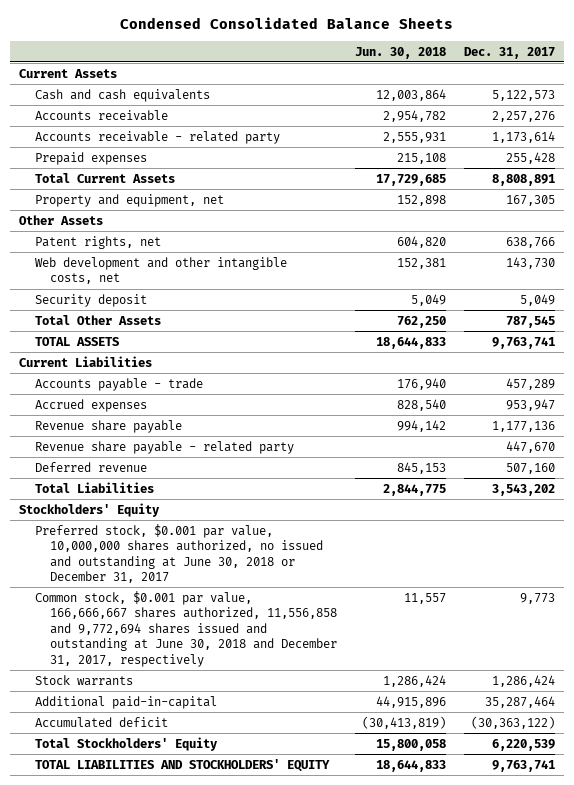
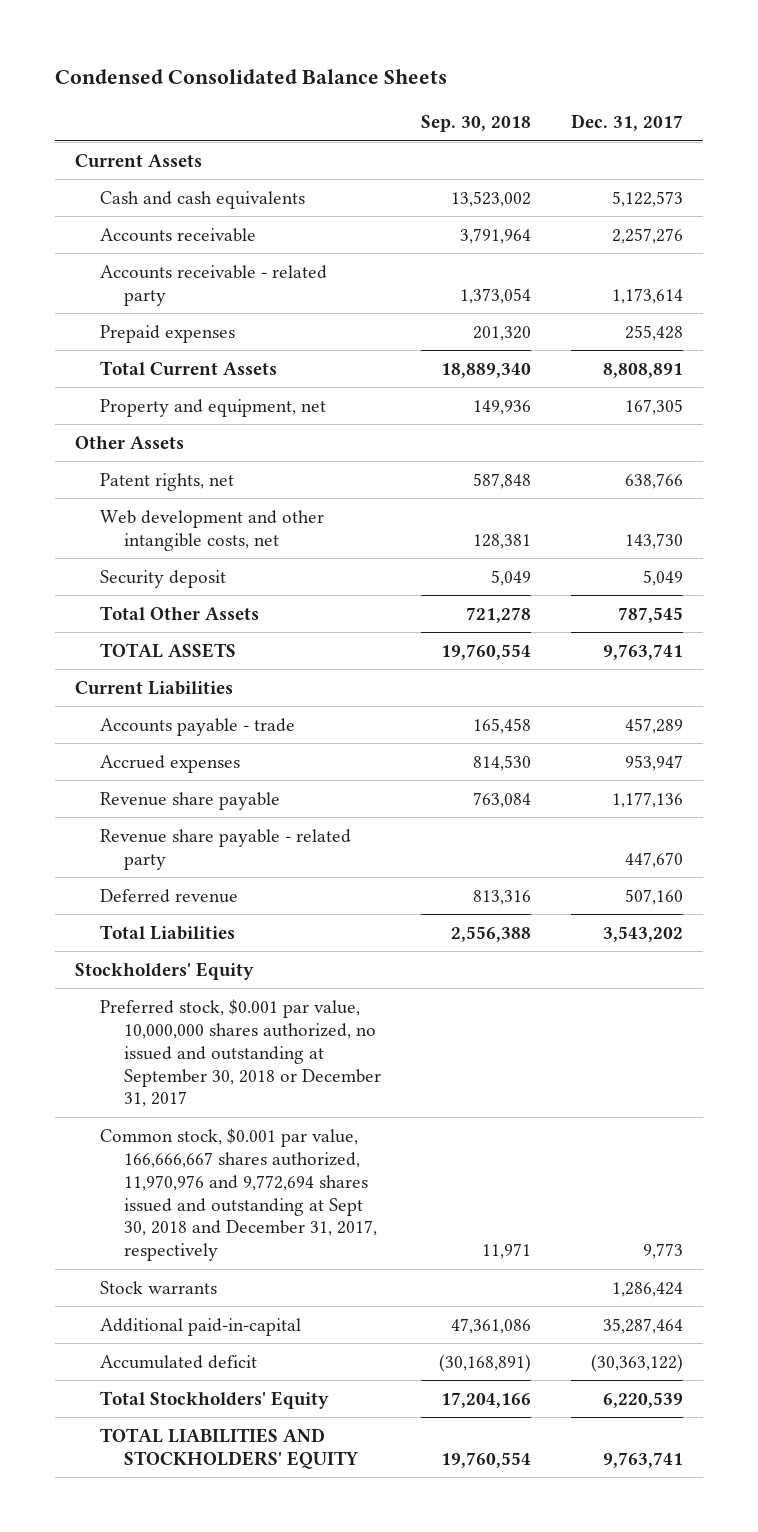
- | Jun. 30, 2018 | Dec. 31, 2017
+ | Sep. 30, 2018 | Dec. 31, 2017
- Preferred stock, $0.001 par value, 10,000,000 shares authorized, no issued and outstanding at June 30, 2018 or December 31, 2017
- Common stock, $0.001 par value, 166,666,667 shares authorized, 11,556,858 and 9,772,694 shares issued and outstanding at June 30, 2018 and December 31, 2017, respectively | 11,557 | 9,773
+ Preferred stock, $0.001 par value, 10,000,000 shares authorized, no issued and outstanding at September 30, 2018 or December 31, 2017
+ Common stock, $0.001 par value, 166,666,667 shares authorized, 11,970,976 and 9,772,694 shares issued and outstanding at Sept 30, 2018 and December 31, 2017, respectively | 11,971 | 9,773

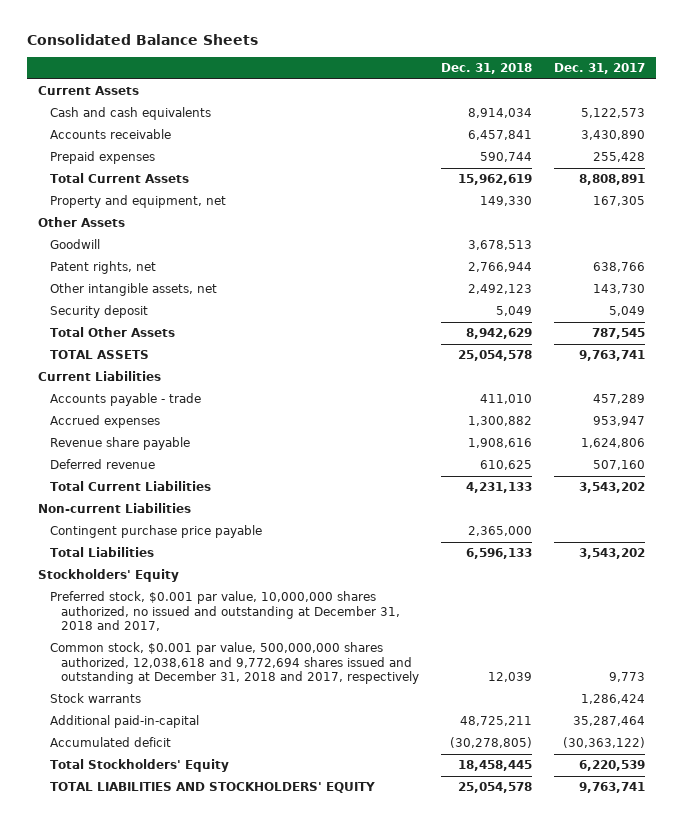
- Condensed Consolidated Balance Sheets
+ Consolidated Balance Sheets
- | Sep. 30, 2018 | Dec. 31, 2017
+ | Dec. 31, 2018 | Dec. 31, 2017
- Accounts receivable | 3,791,964 | 2,257,276
- Accounts receivable - related party | 1,373,054 | 1,173,614
+ Accounts receivable | 6,457,841 | 3,430,890
+ Goodwill | 3,678,513 |
- Web development and other intangible costs, net | 128,381 | 143,730
+ Other intangible assets, net | 2,492,123 | 143,730
- Revenue share payable | 763,084 | 1,177,136
- Revenue share payable - related party | | 447,670
+ Revenue share payable | 1,908,616 | 1,624,806
+ Total Current Liabilities | 4,231,133 | 3,543,202
+ Non-current Liabilities
+ Contingent purchase price payable | 2,365,000 |
- Preferred stock, $0.001 par value, 10,000,000 shares authorized, no issued and outstanding at September 30, 2018 or December 31, 2017
- Common stock, $0.001 par value, 166,666,667 shares authorized, 11,970,976 and 9,772,694 shares issued and outstanding at Sept 30, 2018 and December 31, 2017, respectively | 11,971 | 9,773
+ Preferred stock, $0.001 par value, 10,000,000 shares authorized, no issued and outstanding at December 31, 2018 and 2017,
+ Common stock, $0.001 par value, 500,000,000 shares authorized, 12,038,618 and 9,772,694 shares issued and outstanding at December 31, 2018 and 2017, respectively | 12,039 | 9,773

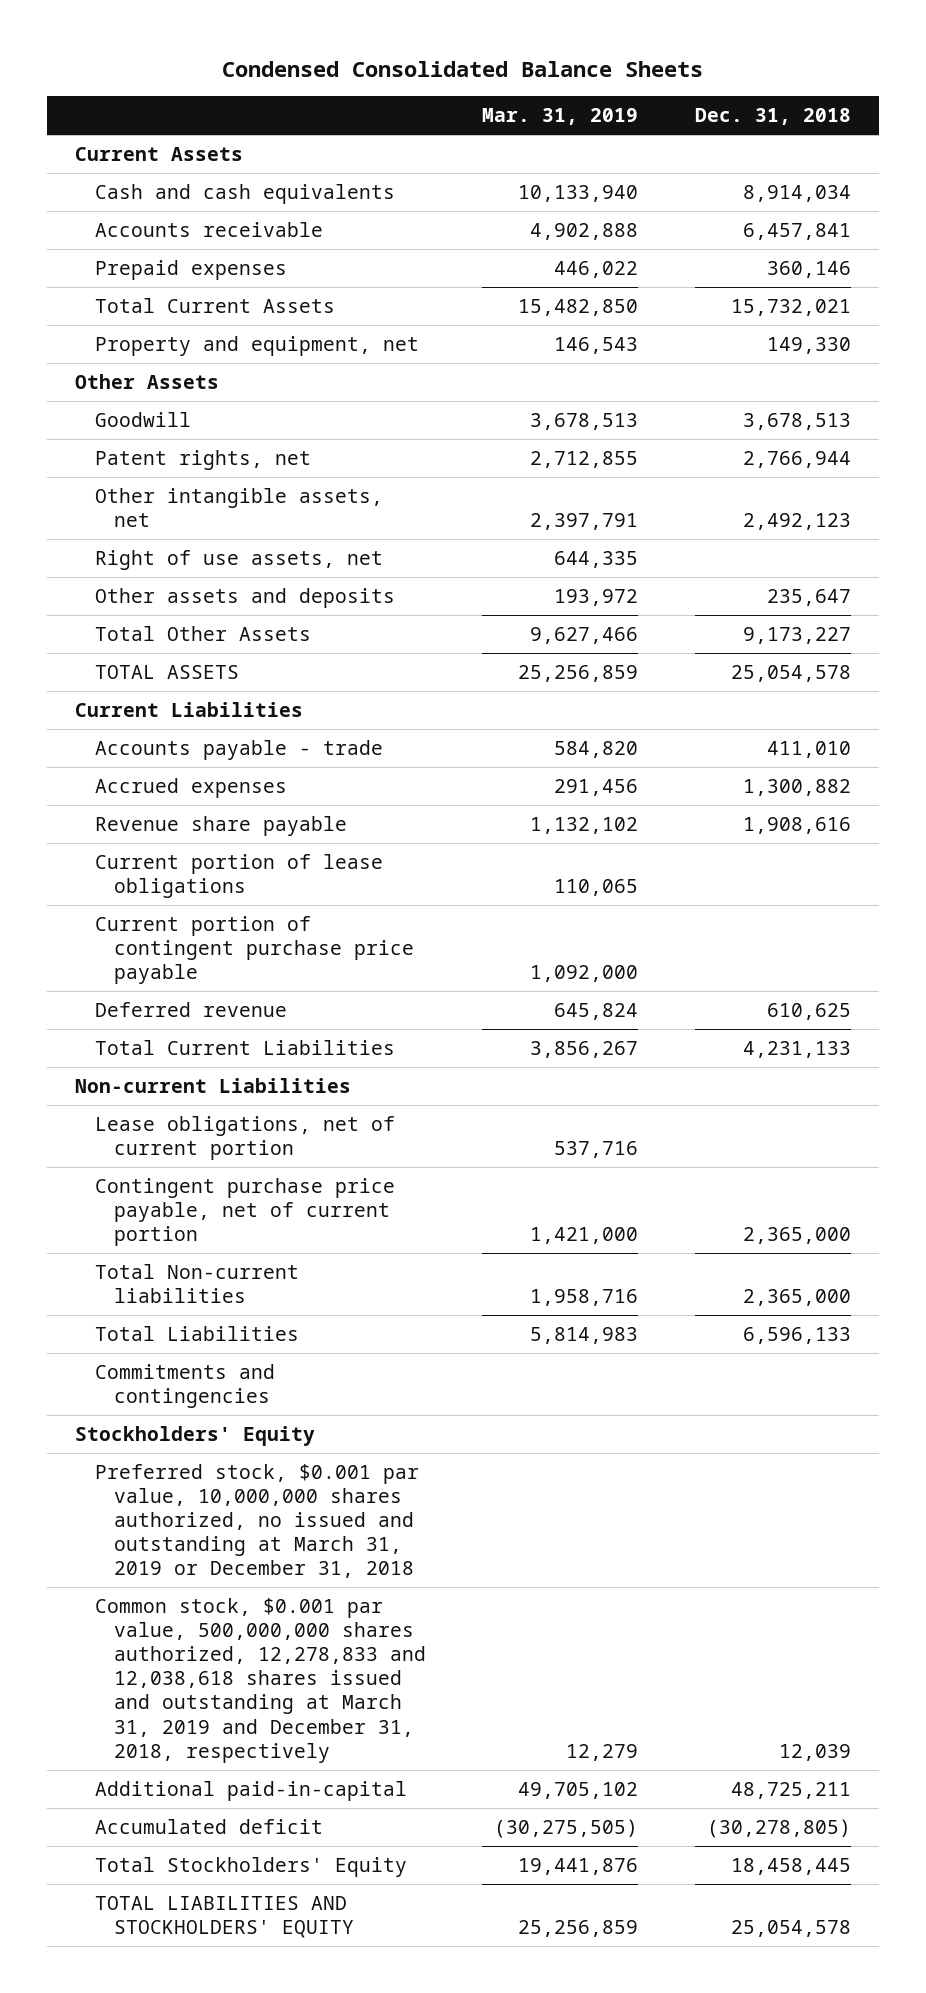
- Consolidated Balance Sheets
+ Condensed Consolidated Balance Sheets
- | Dec. 31, 2018 | Dec. 31, 2017
+ | Mar. 31, 2019 | Dec. 31, 2018
- Prepaid expenses | 590,744 | 255,428
- Total Current Assets | 15,962,619 | 8,808,891
+ Prepaid expenses | 446,022 | 360,146
+ Total Current Assets | 15,482,850 | 15,732,021
- Security deposit | 5,049 | 5,049
- Total Other Assets | 8,942,629 | 787,545
+ Right of use assets, net | 644,335 |
+ Other assets and deposits | 193,972 | 235,647
+ Total Other Assets | 9,627,466 | 9,173,227
+ Current portion of lease obligations | 110,065 |
+ Current portion of contingent purchase price payable | 1,092,000 |
- Contingent purchase price payable | 2,365,000 |
+ Lease obligations, net of current portion | 537,716 |
+ Contingent purchase price payable, net of current portion | 1,421,000 | 2,365,000
+ Total Non-current liabilities | 1,958,716 | 2,365,000
+ Commitments and contingencies
- Preferred stock, $0.001 par value, 10,000,000 shares authorized, no issued and outstanding at December 31, 2018 and 2017,
- Common stock, $0.001 par value, 500,000,000 shares authorized, 12,038,618 and 9,772,694 shares issued and outstanding at December 31, 2018 and 2017, respectively | 12,039 | 9,773
- Stock warrants | | 1,286,424
+ Preferred stock, $0.001 par value, 10,000,000 shares authorized, no issued and outstanding at March 31, 2019 or December 31, 2018
+ Common stock, $0.001 par value, 500,000,000 shares authorized, 12,278,833 and 12,038,618 shares issued and outstanding at March 31, 2019 and December 31, 2018, respectively | 12,279 | 12,039

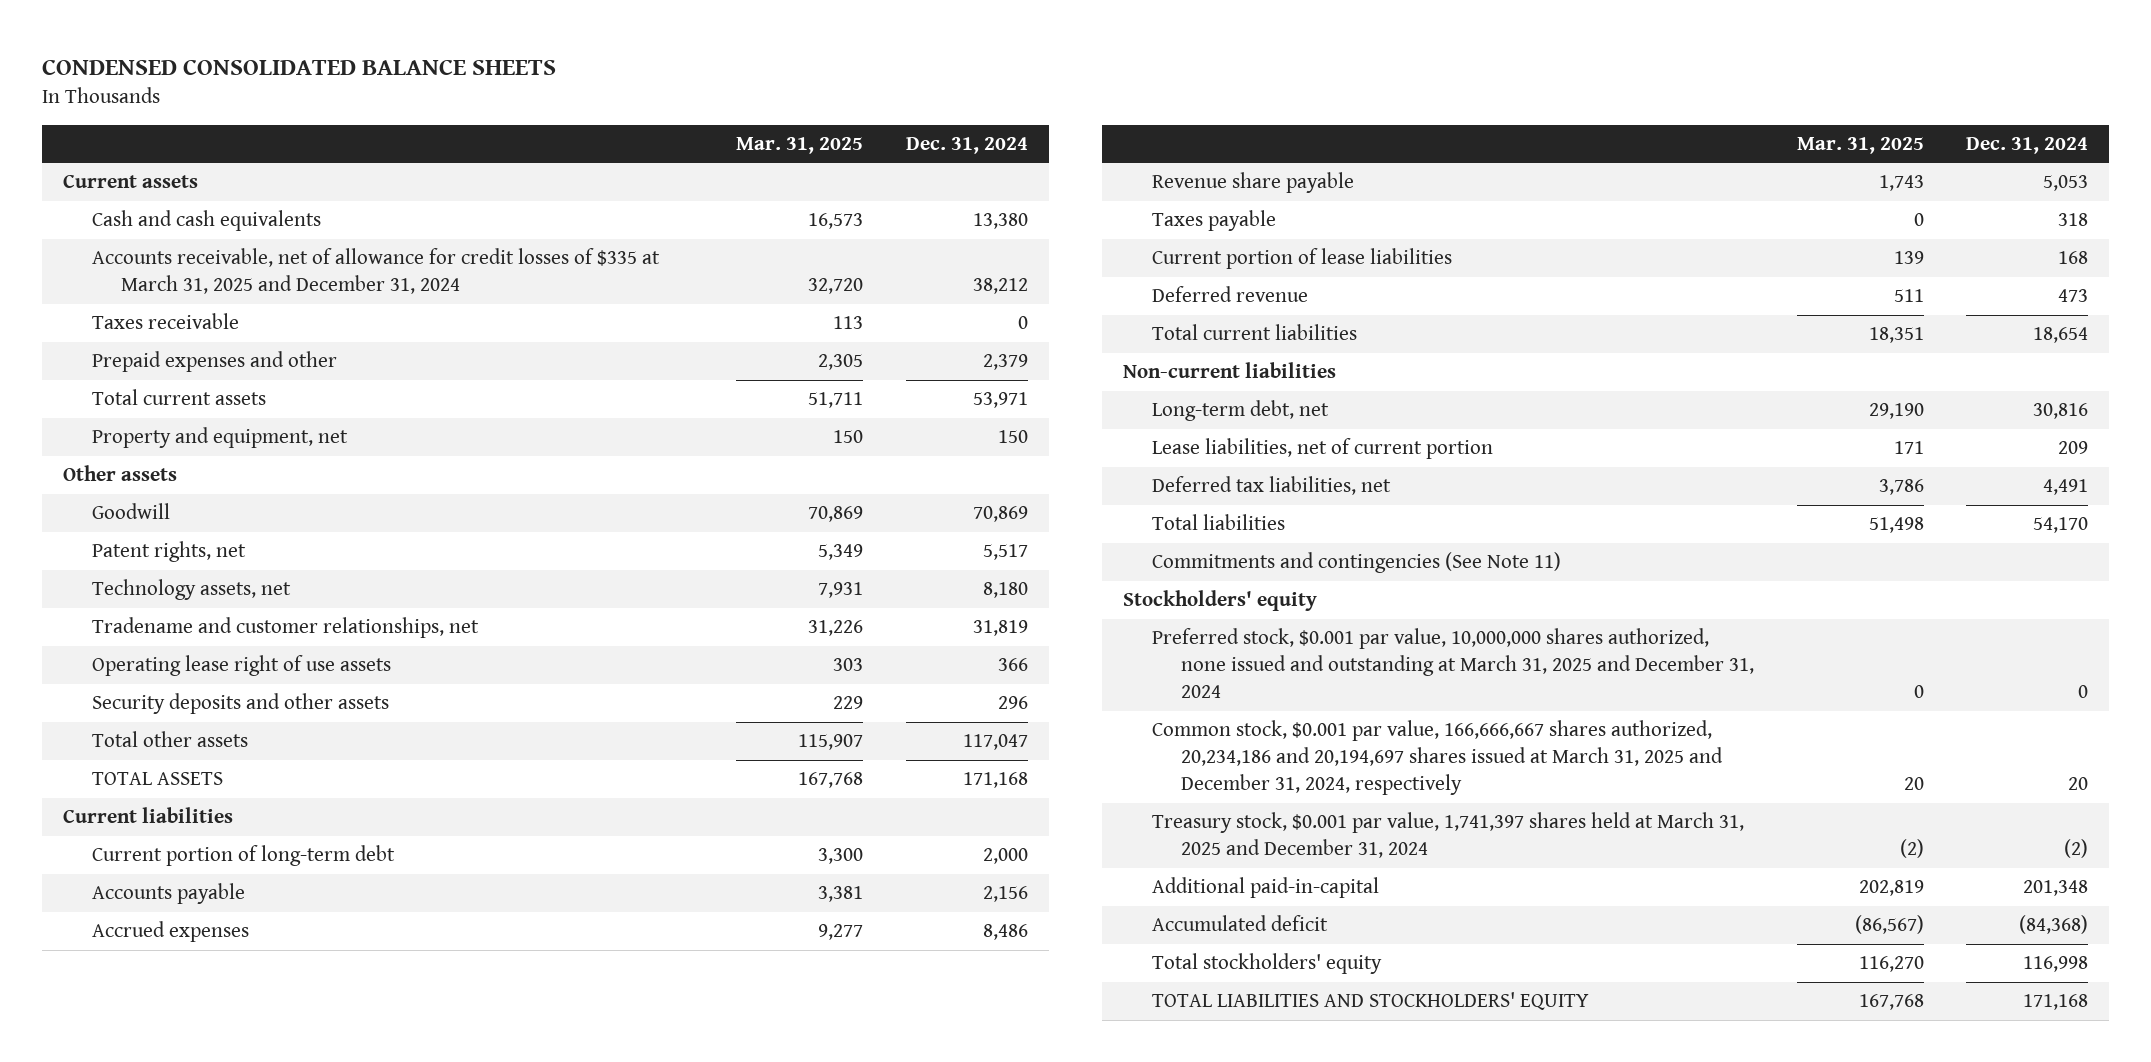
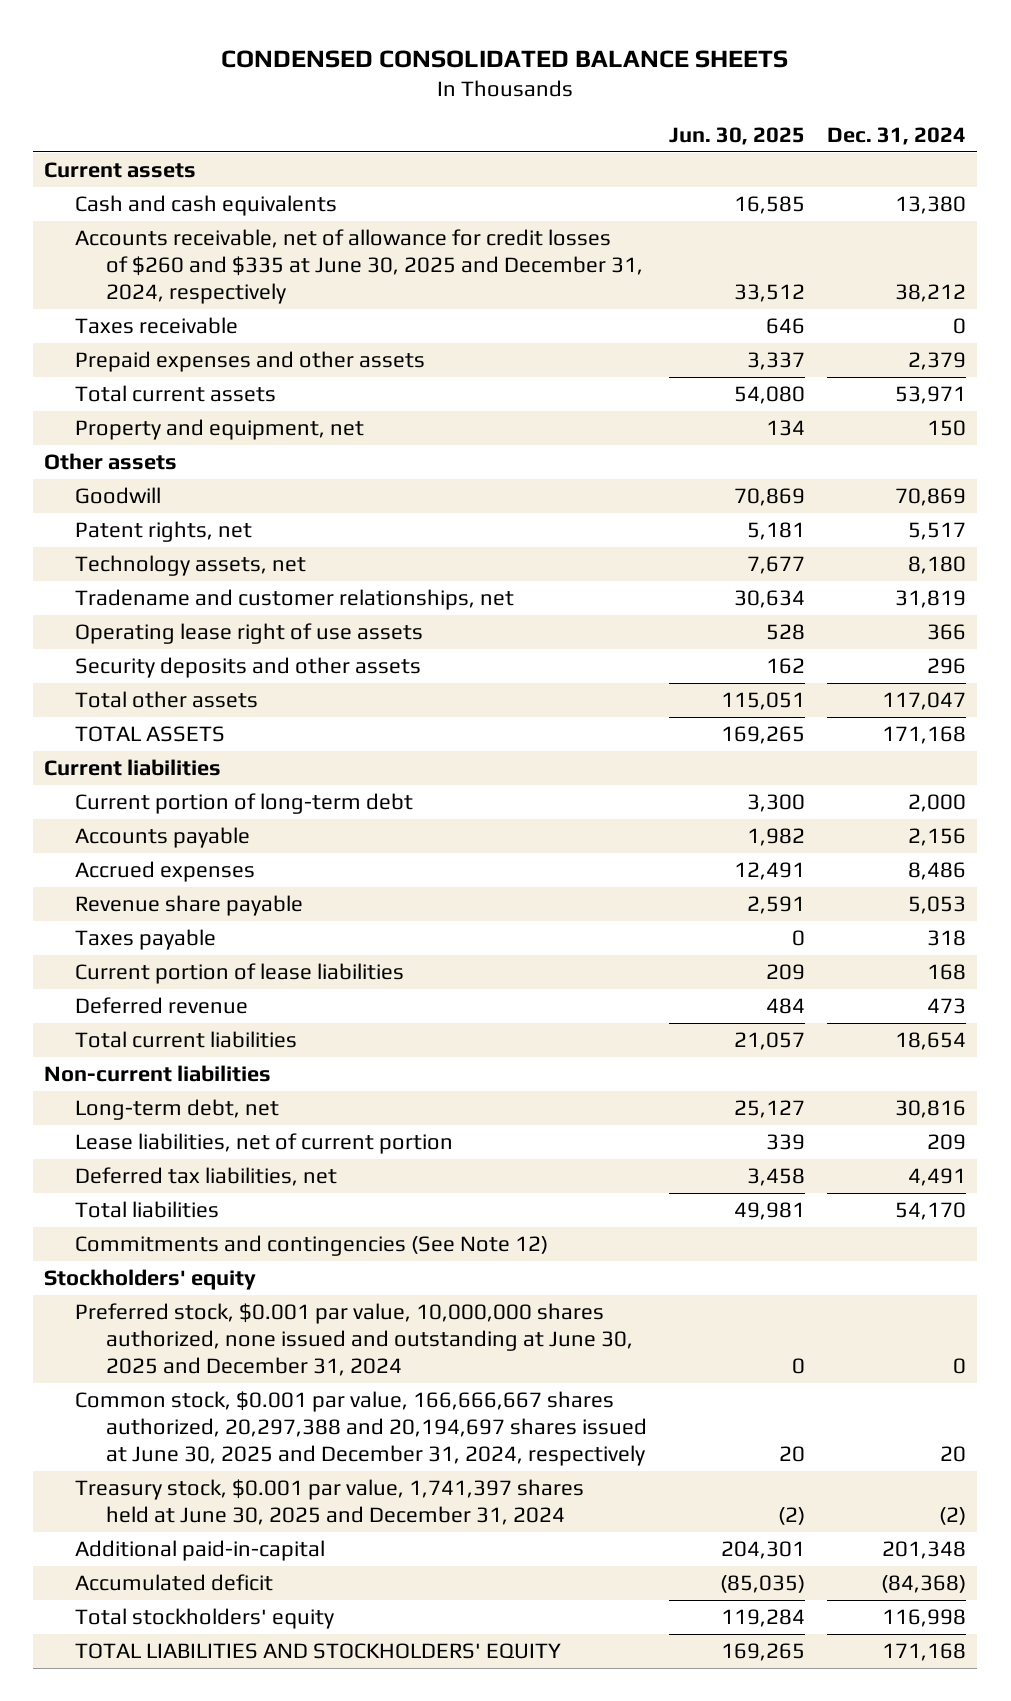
- | Mar. 31, 2025 | Dec. 31, 2024
+ | Jun. 30, 2025 | Dec. 31, 2024
- Accounts receivable, net of allowance for credit losses of $335 at March 31, 2025 and December 31, 2024 | 32,720 | 38,212
+ Accounts receivable, net of allowance for credit losses of $260 and $335 at June 30, 2025 and December 31, 2024, respectively | 33,512 | 38,212
- Prepaid expenses and other | 2,305 | 2,379
+ Prepaid expenses and other assets | 3,337 | 2,379
- Commitments and contingencies (See Note 11)
+ Commitments and contingencies (See Note 12)
- Preferred stock, $0.001 par value, 10,000,000 shares authorized, none issued and outstanding at March 31, 2025 and December 31, 2024 | 0 | 0
- Common stock, $0.001 par value, 166,666,667 shares authorized, 20,234,186 and 20,194,697 shares issued at March 31, 2025 and December 31, 2024, respectively | 20 | 20
- Treasury stock, $0.001 par value, 1,741,397 shares held at March 31, 2025 and December 31, 2024 | (2) | (2)
+ Preferred stock, $0.001 par value, 10,000,000 shares authorized, none issued and outstanding at June 30, 2025 and December 31, 2024 | 0 | 0
+ Common stock, $0.001 par value, 166,666,667 shares authorized, 20,297,388 and 20,194,697 shares issued at June 30, 2025 and December 31, 2024, respectively | 20 | 20
+ Treasury stock, $0.001 par value, 1,741,397 shares held at June 30, 2025 and December 31, 2024 | (2) | (2)

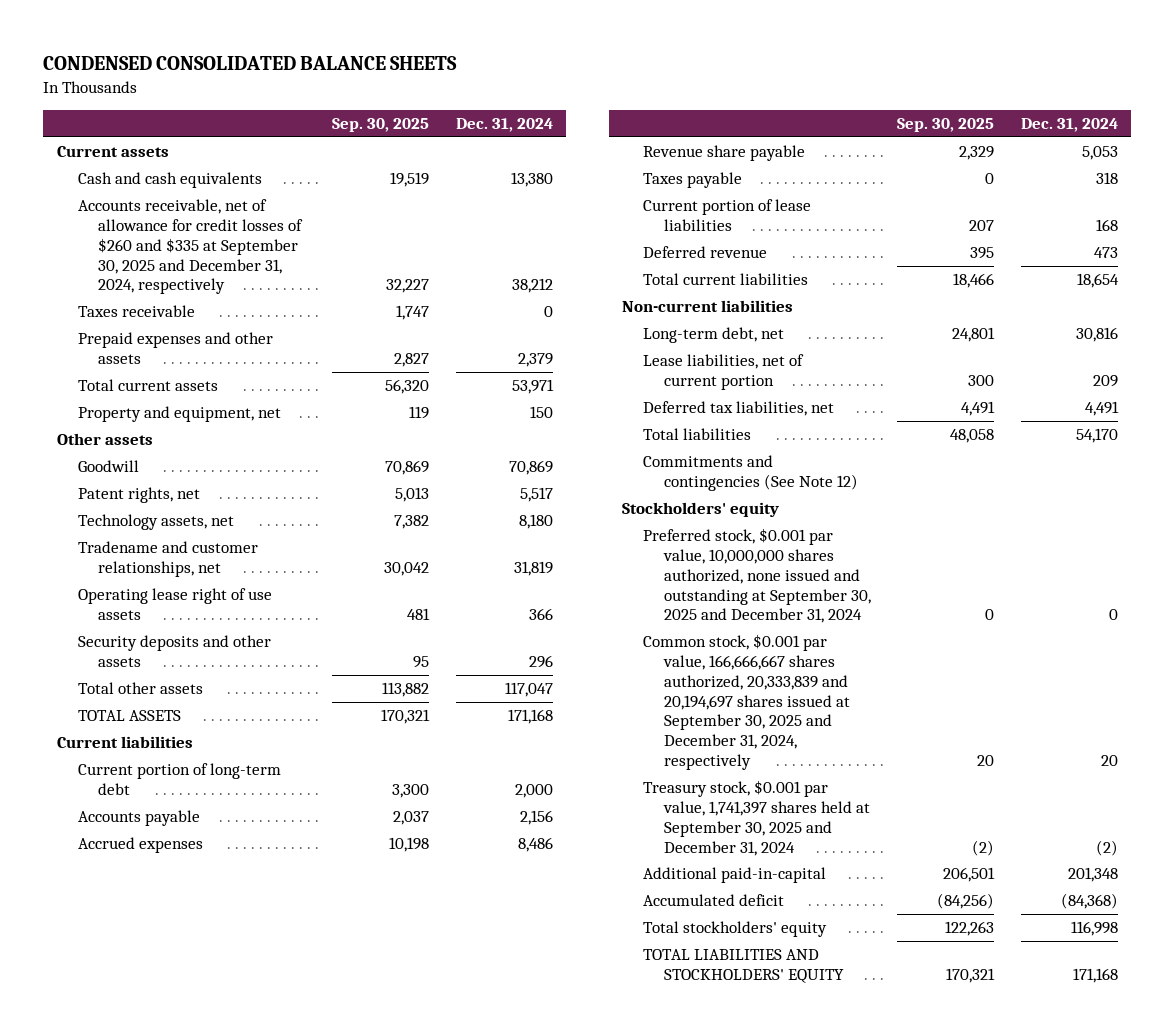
- | Jun. 30, 2025 | Dec. 31, 2024
+ | Sep. 30, 2025 | Dec. 31, 2024
- Accounts receivable, net of allowance for credit losses of $260 and $335 at June 30, 2025 and December 31, 2024, respectively | 33,512 | 38,212
+ Accounts receivable, net of allowance for credit losses of $260 and $335 at September 30, 2025 and December 31, 2024, respectively | 32,227 | 38,212
- Preferred stock, $0.001 par value, 10,000,000 shares authorized, none issued and outstanding at June 30, 2025 and December 31, 2024 | 0 | 0
- Common stock, $0.001 par value, 166,666,667 shares authorized, 20,297,388 and 20,194,697 shares issued at June 30, 2025 and December 31, 2024, respectively | 20 | 20
- Treasury stock, $0.001 par value, 1,741,397 shares held at June 30, 2025 and December 31, 2024 | (2) | (2)
+ Preferred stock, $0.001 par value, 10,000,000 shares authorized, none issued and outstanding at September 30, 2025 and December 31, 2024 | 0 | 0
+ Common stock, $0.001 par value, 166,666,667 shares authorized, 20,333,839 and 20,194,697 shares issued at September 30, 2025 and December 31, 2024, respectively | 20 | 20
+ Treasury stock, $0.001 par value, 1,741,397 shares held at September 30, 2025 and December 31, 2024 | (2) | (2)

